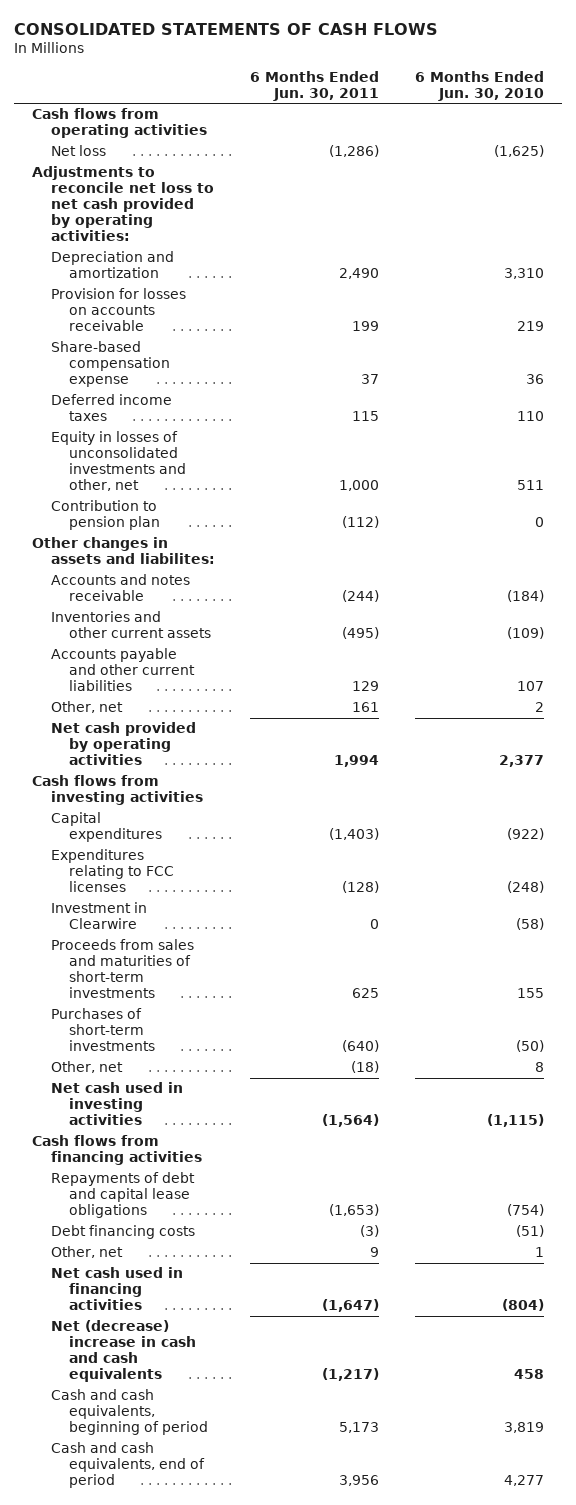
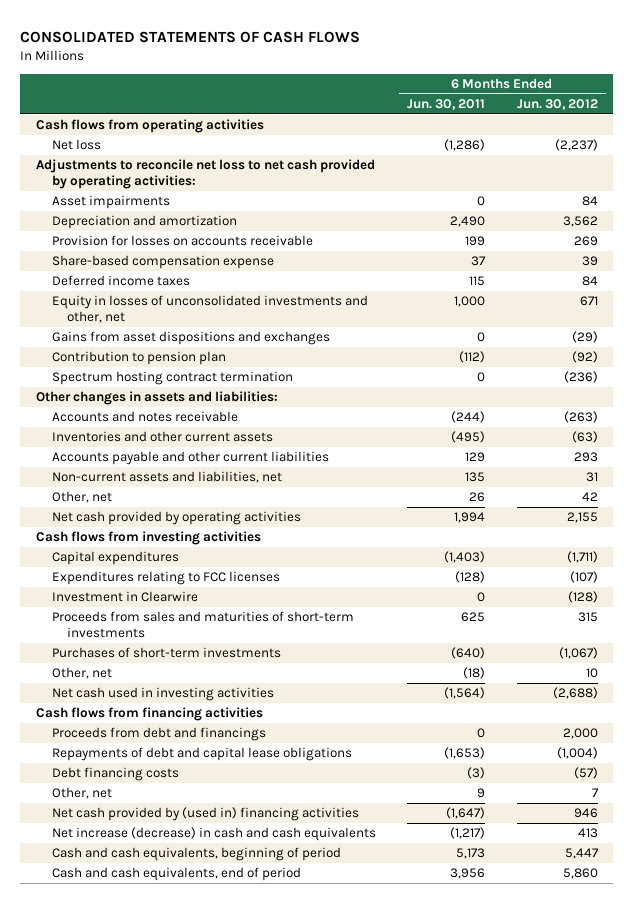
- | 6 Months Ended Jun. 30, 2011 | 6 Months Ended Jun. 30, 2010
+ | 6 Months Ended Jun. 30, 2011 | 6 Months Ended Jun. 30, 2012
+ Asset impairments | 0 | 84
+ Gains from asset dispositions and exchanges | 0 | (29)
- Other changes in assets and liabilites:
+ Spectrum hosting contract termination | 0 | (236)
+ Other changes in assets and liabilities:
- Other, net | 161 | 2
+ Non-current assets and liabilities, net | 135 | 31
+ Other, net | 26 | 42
+ Proceeds from debt and financings | 0 | 2,000
- Net cash used in financing activities | (1,647) | (804)
- Net (decrease) increase in cash and cash equivalents | (1,217) | 458
+ Net cash provided by (used in) financing activities | (1,647) | 946
+ Net increase (decrease) in cash and cash equivalents | (1,217) | 413

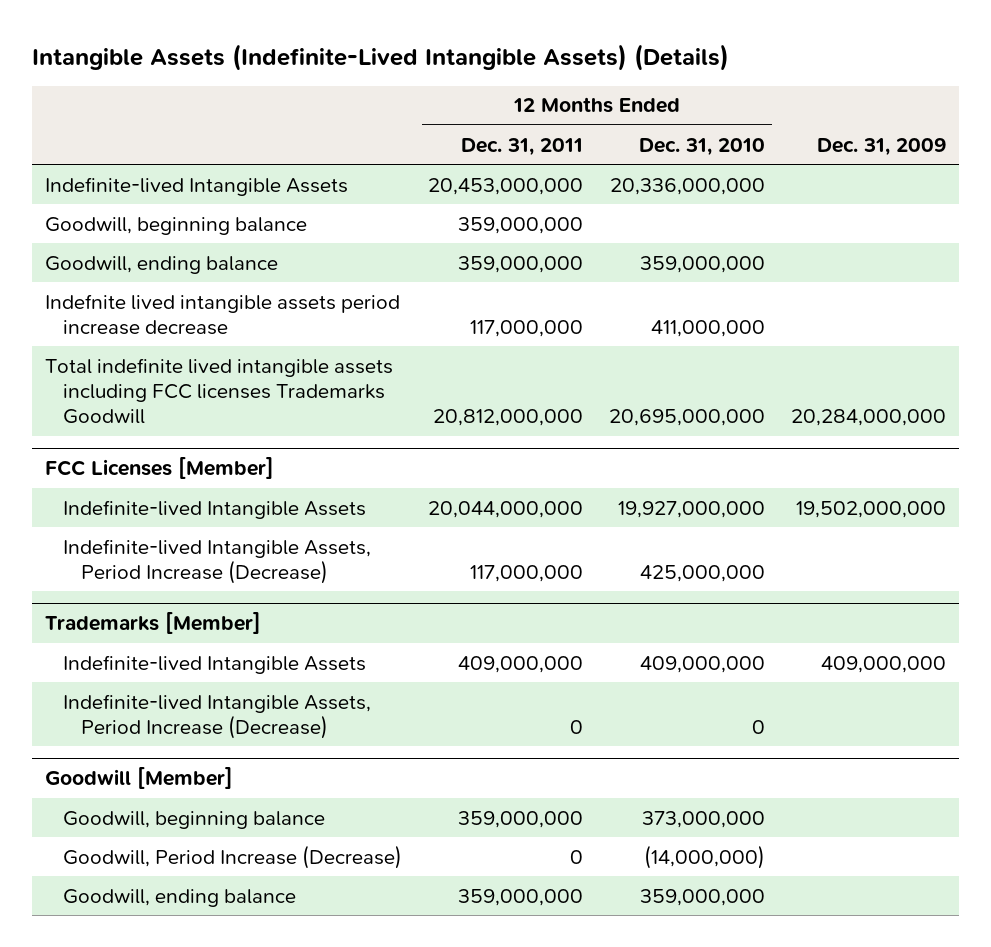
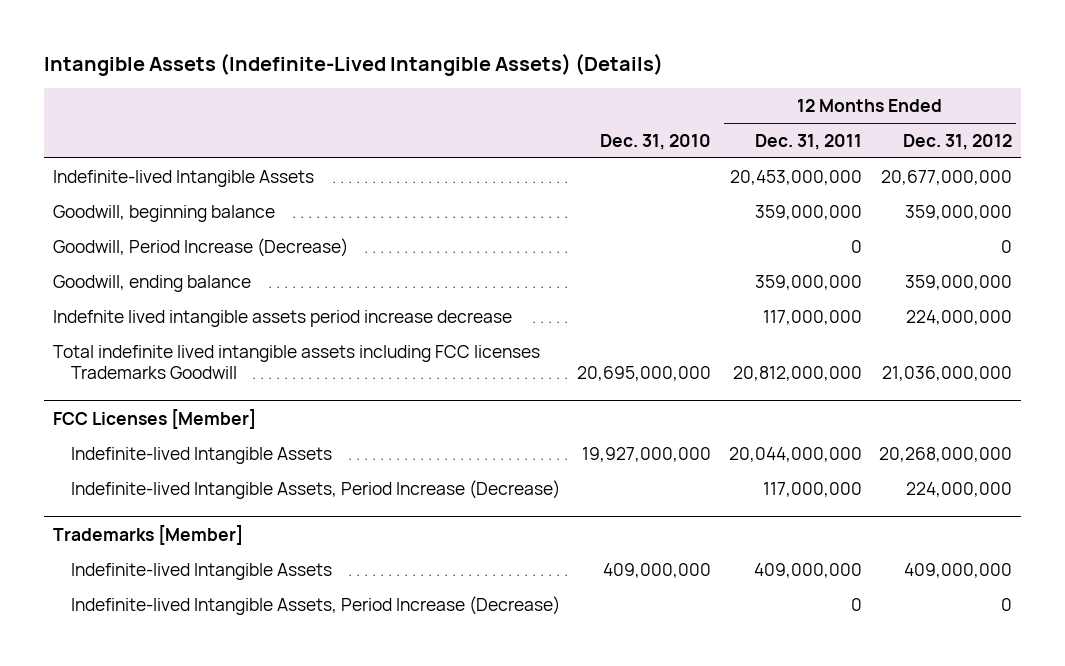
- | 12 Months Ended Dec. 31, 2011 | 12 Months Ended Dec. 31, 2010 | Dec. 31, 2009
+ | Dec. 31, 2010 | 12 Months Ended Dec. 31, 2011 | 12 Months Ended Dec. 31, 2012
+ Goodwill, Period Increase (Decrease) | | 0 | 0
- Goodwill [Member]
- Goodwill, beginning balance | 359,000,000 | 373,000,000 |
- Goodwill, Period Increase (Decrease) | 0 | (14,000,000) |
- Goodwill, ending balance | 359,000,000 | 359,000,000 |

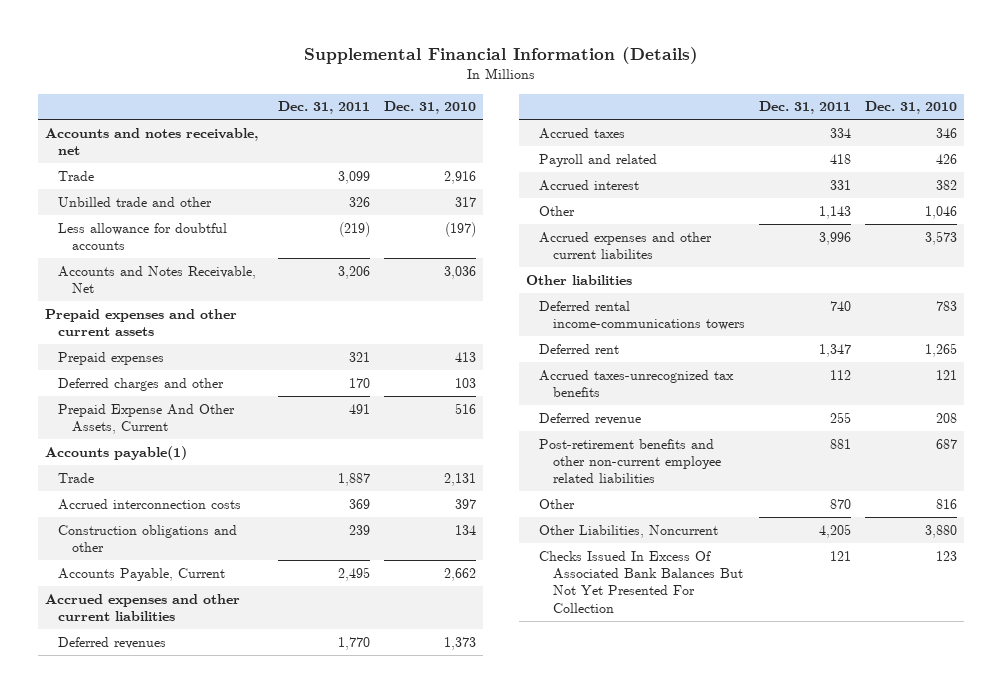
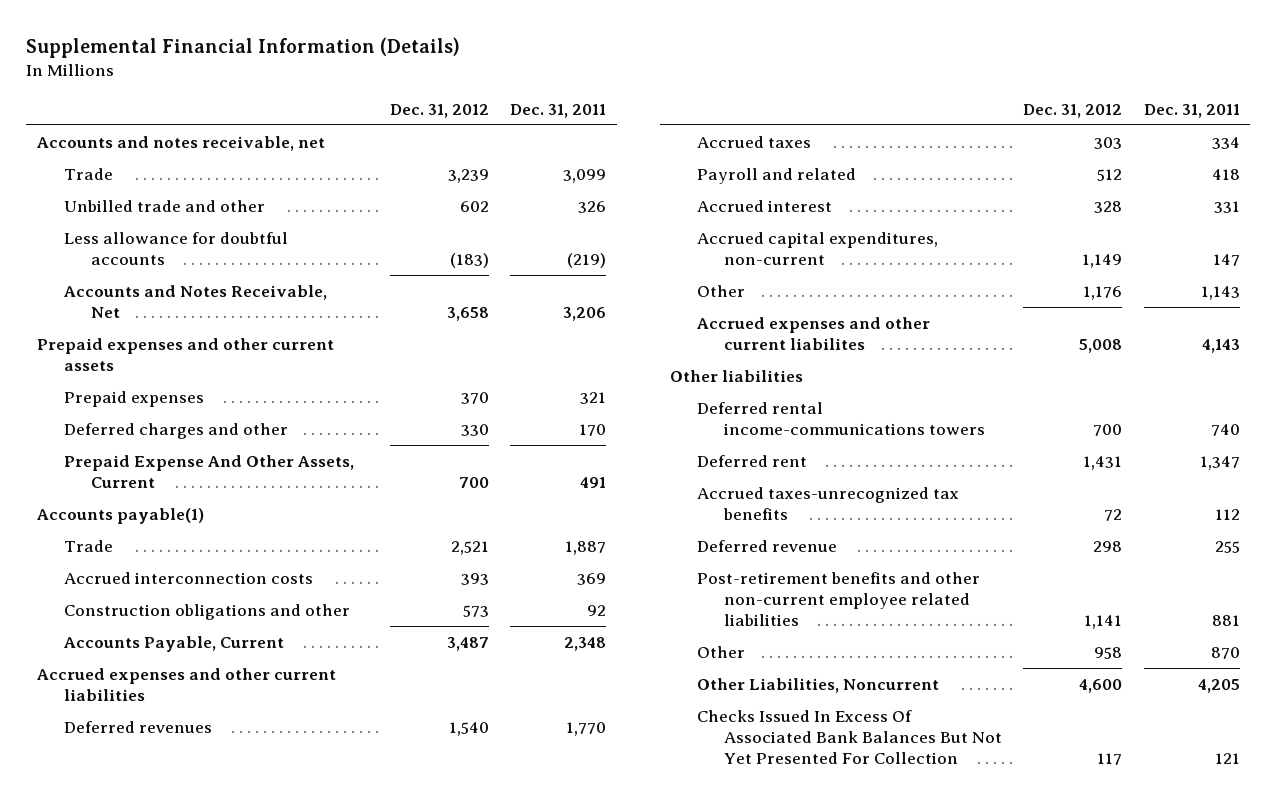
- | Dec. 31, 2011 | Dec. 31, 2010
+ | Dec. 31, 2012 | Dec. 31, 2011
- Construction obligations and other | 239 | 134
- Accounts Payable, Current | 2,495 | 2,662
+ Construction obligations and other | 573 | 92
+ Accounts Payable, Current | 3,487 | 2,348
+ Accrued capital expenditures, non-current | 1,149 | 147
- Accrued expenses and other current liabilites | 3,996 | 3,573
+ Accrued expenses and other current liabilites | 5,008 | 4,143

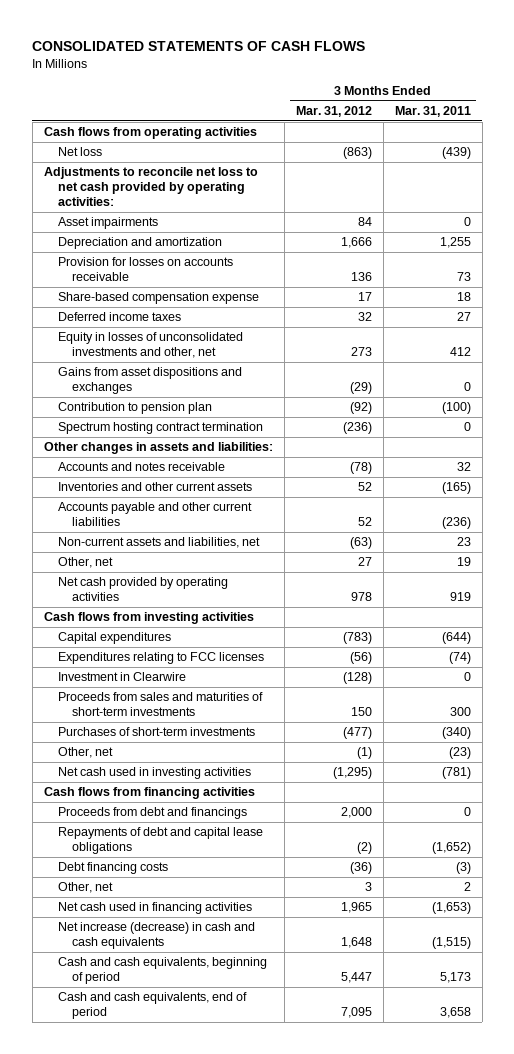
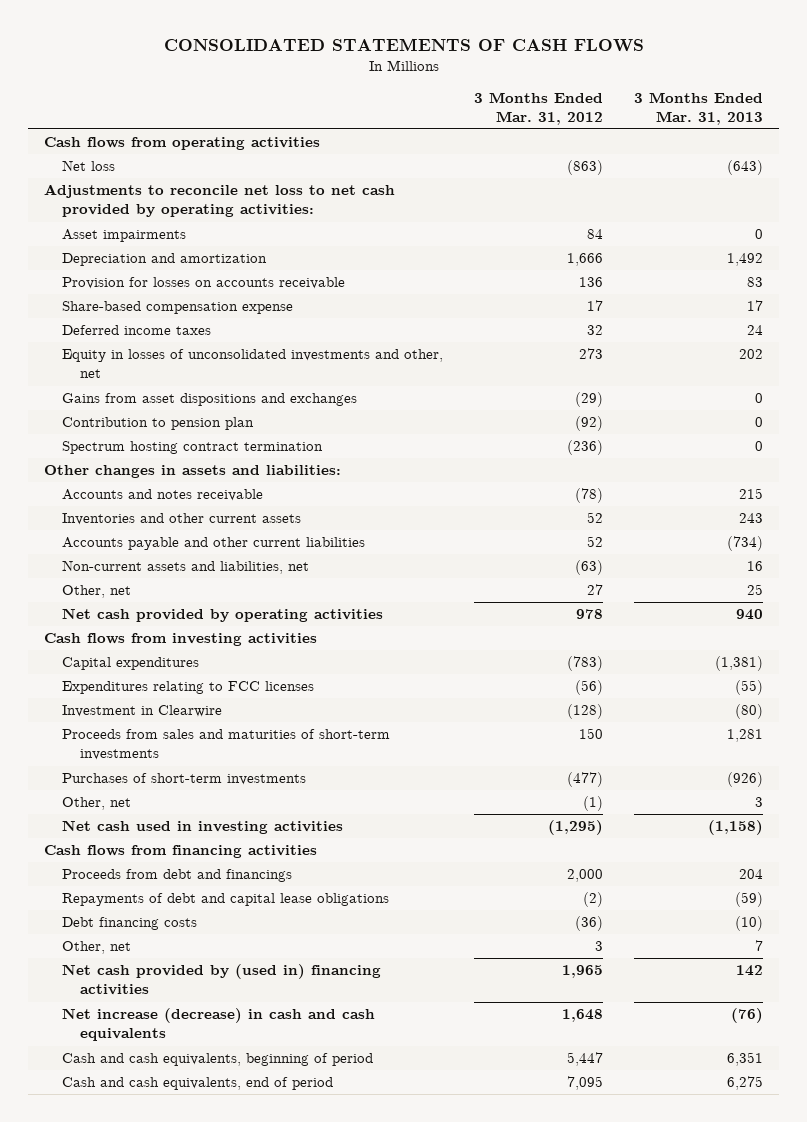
- | 3 Months Ended Mar. 31, 2012 | 3 Months Ended Mar. 31, 2011
+ | 3 Months Ended Mar. 31, 2012 | 3 Months Ended Mar. 31, 2013
- Net cash used in financing activities | 1,965 | (1,653)
+ Net cash provided by (used in) financing activities | 1,965 | 142

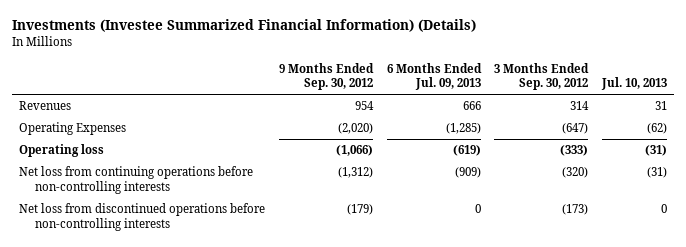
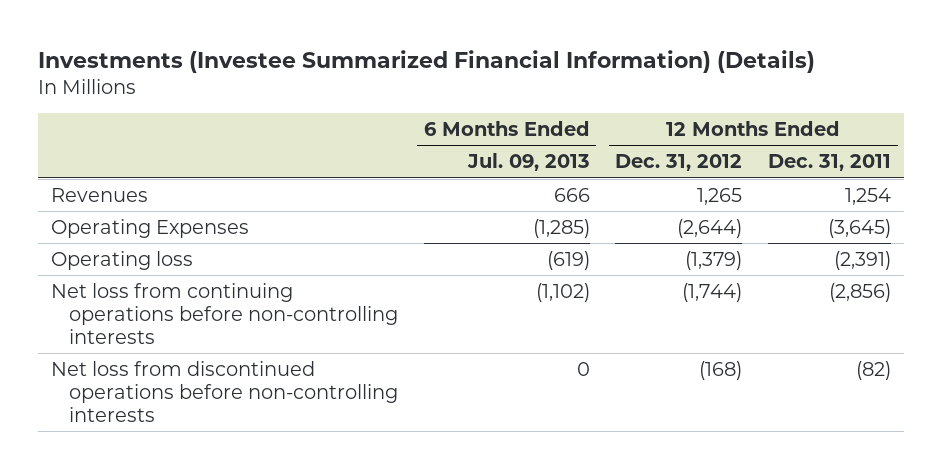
- | 9 Months Ended Sep. 30, 2012 | 6 Months Ended Jul. 09, 2013 | 3 Months Ended Sep. 30, 2012 | Jul. 10, 2013
+ | 6 Months Ended Jul. 09, 2013 | 12 Months Ended Dec. 31, 2012 | 12 Months Ended Dec. 31, 2011
- Net loss from continuing operations before non-controlling interests | (1,312) | (909) | (320) | (31)
+ Net loss from continuing operations before non-controlling interests | (1,102) | (1,744) | (2,856)

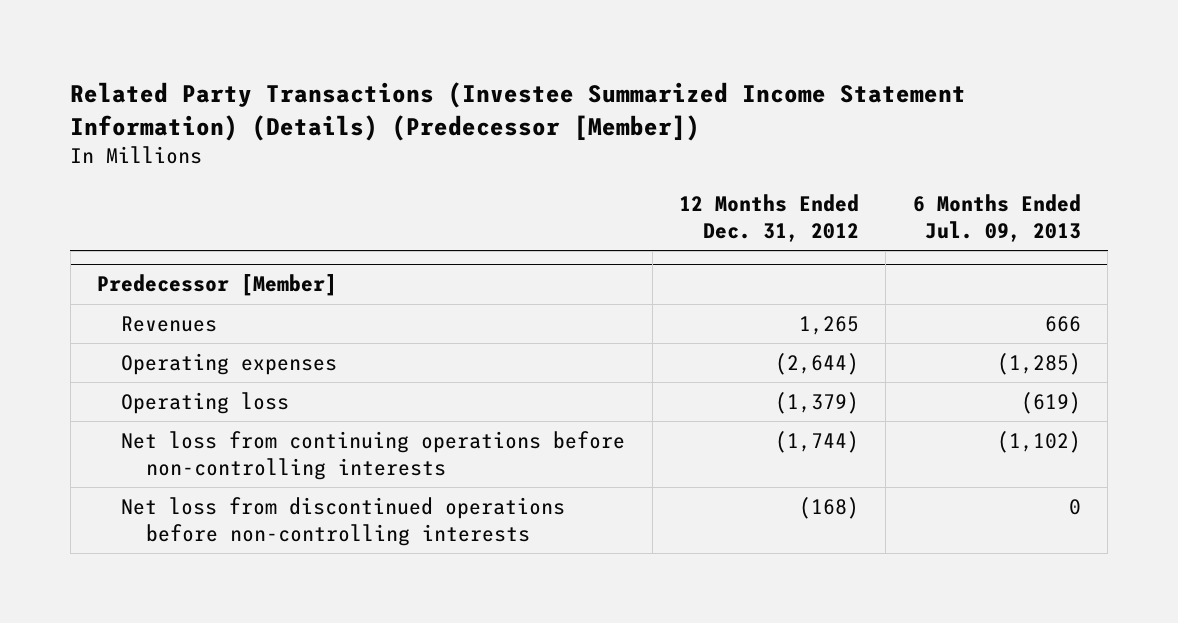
- Investments (Investee Summarized Financial Information) (Details)
+ Related Party Transactions (Investee Summarized Income Statement Information) (Details) (Predecessor [Member])
- | 6 Months Ended Jul. 09, 2013 | 12 Months Ended Dec. 31, 2012 | 12 Months Ended Dec. 31, 2011
+ | 12 Months Ended Dec. 31, 2012 | 6 Months Ended Jul. 09, 2013
+ Predecessor [Member]
- Operating Expenses | (1,285) | (2,644) | (3,645)
+ Operating expenses | (2,644) | (1,285)

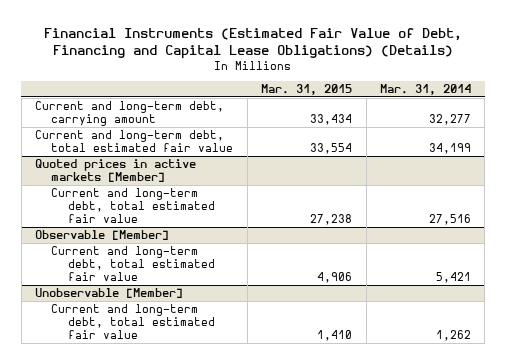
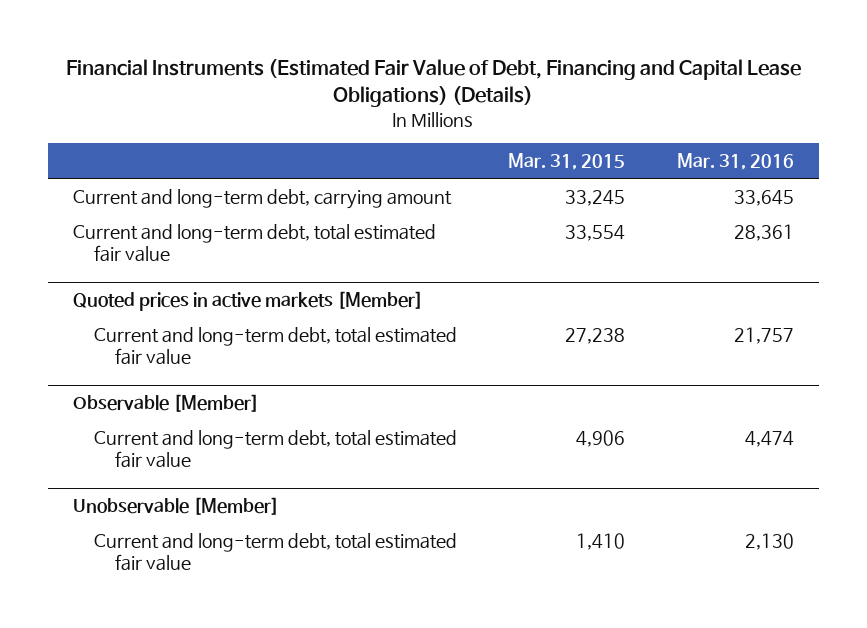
- | Mar. 31, 2015 | Mar. 31, 2014
+ | Mar. 31, 2015 | Mar. 31, 2016
- Current and long-term debt, carrying amount | 33,434 | 32,277
+ Current and long-term debt, carrying amount | 33,245 | 33,645

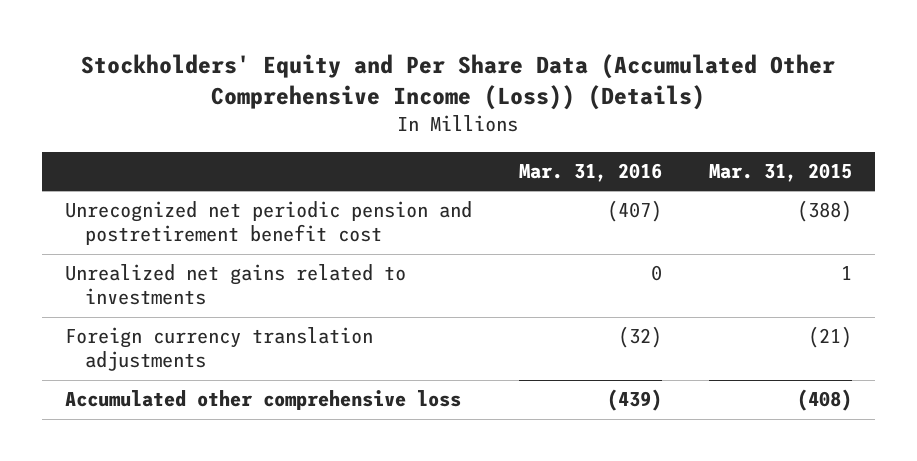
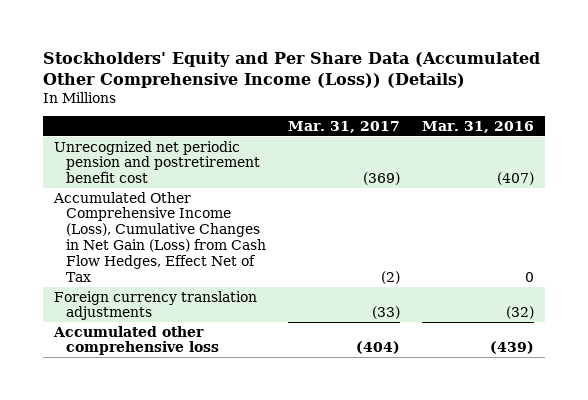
- | Mar. 31, 2016 | Mar. 31, 2015
+ | Mar. 31, 2017 | Mar. 31, 2016
- Unrealized net gains related to investments | 0 | 1
+ Accumulated Other Comprehensive Income (Loss), Cumulative Changes in Net Gain (Loss) from Cash Flow Hedges, Effect Net of Tax | (2) | 0

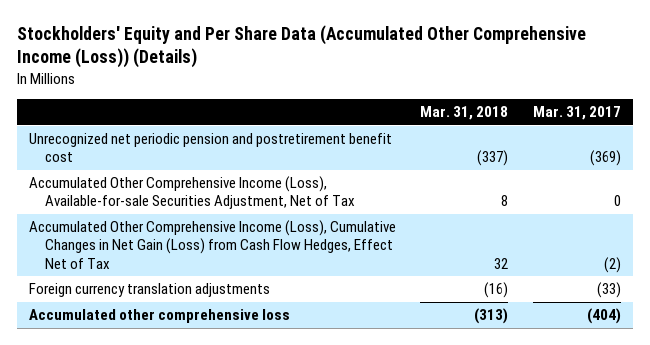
- | Mar. 31, 2017 | Mar. 31, 2016
+ | Mar. 31, 2018 | Mar. 31, 2017
+ Accumulated Other Comprehensive Income (Loss), Available-for-sale Securities Adjustment, Net of Tax | 8 | 0

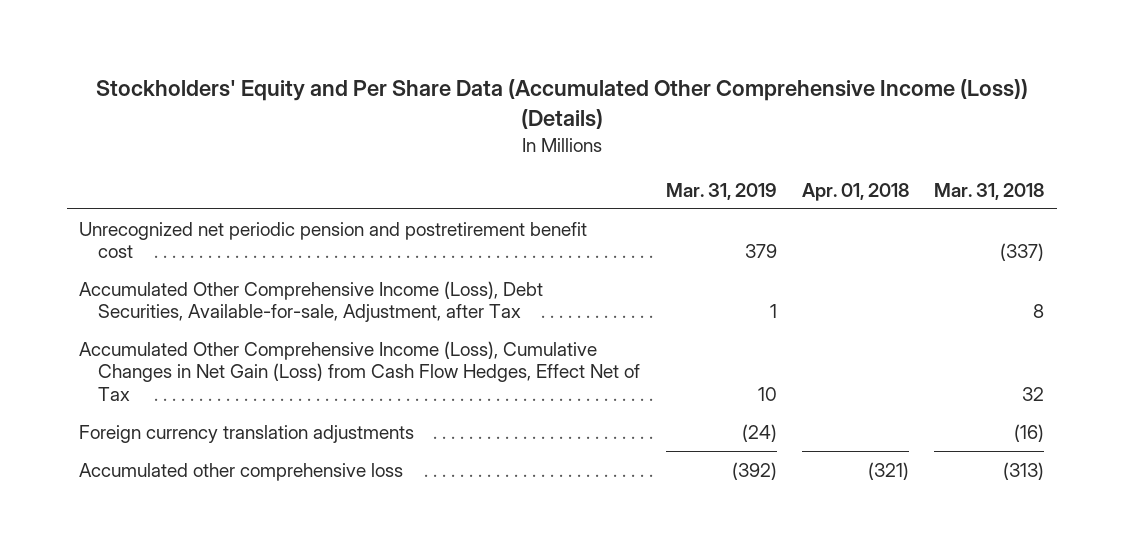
- | Mar. 31, 2018 | Mar. 31, 2017
+ | Mar. 31, 2019 | Apr. 01, 2018 | Mar. 31, 2018
- Accumulated Other Comprehensive Income (Loss), Available-for-sale Securities Adjustment, Net of Tax | 8 | 0
+ Accumulated Other Comprehensive Income (Loss), Debt Securities, Available-for-sale, Adjustment, after Tax | 1 | | 8

